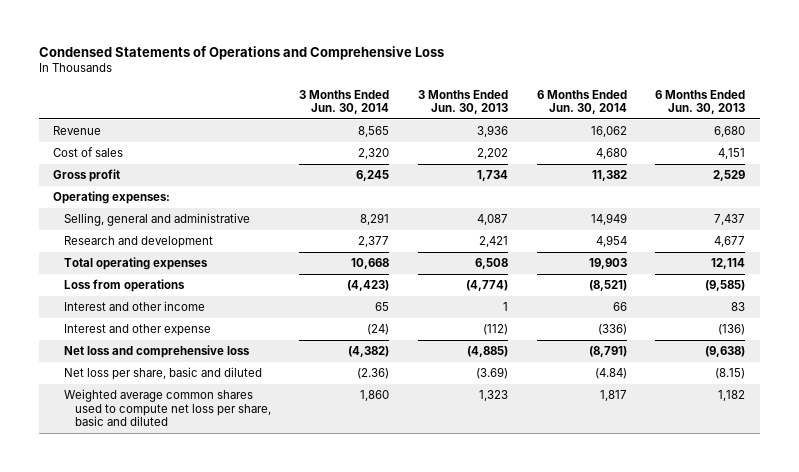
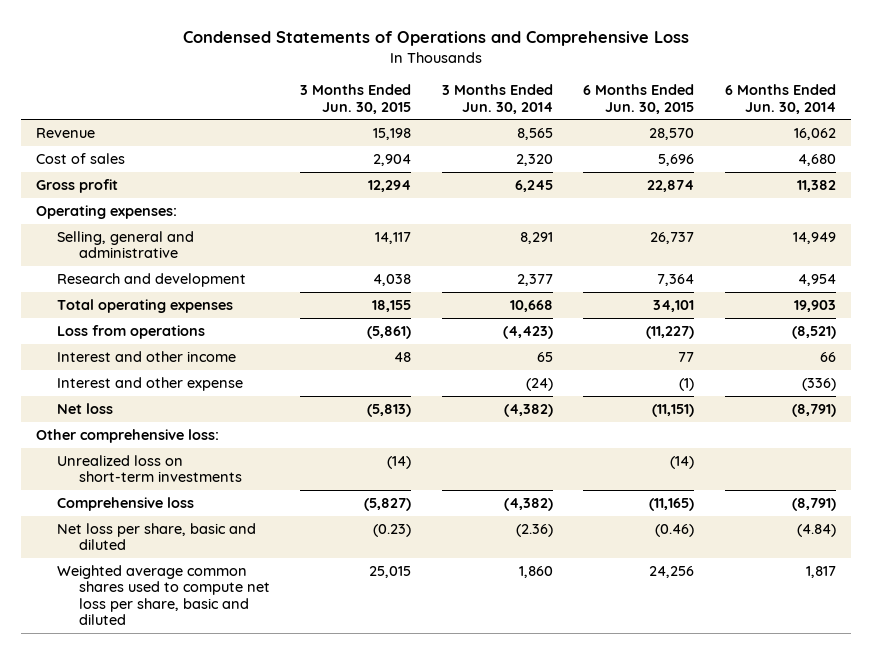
- | 3 Months Ended Jun. 30, 2014 | 3 Months Ended Jun. 30, 2013 | 6 Months Ended Jun. 30, 2014 | 6 Months Ended Jun. 30, 2013
+ | 3 Months Ended Jun. 30, 2015 | 3 Months Ended Jun. 30, 2014 | 6 Months Ended Jun. 30, 2015 | 6 Months Ended Jun. 30, 2014
- Net loss and comprehensive loss | (4,382) | (4,885) | (8,791) | (9,638)
+ Net loss | (5,813) | (4,382) | (11,151) | (8,791)
+ Other comprehensive loss:
+ Unrealized loss on short-term investments | (14) | | (14) |
+ Comprehensive loss | (5,827) | (4,382) | (11,165) | (8,791)

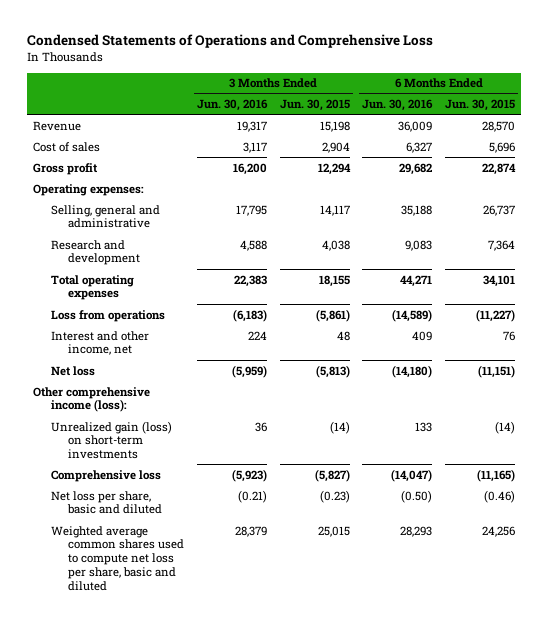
- | 3 Months Ended Jun. 30, 2015 | 3 Months Ended Jun. 30, 2014 | 6 Months Ended Jun. 30, 2015 | 6 Months Ended Jun. 30, 2014
+ | 3 Months Ended Jun. 30, 2016 | 3 Months Ended Jun. 30, 2015 | 6 Months Ended Jun. 30, 2016 | 6 Months Ended Jun. 30, 2015
- Interest and other income | 48 | 65 | 77 | 66
- Interest and other expense | | (24) | (1) | (336)
+ Interest and other income, net | 224 | 48 | 409 | 76
- Other comprehensive loss:
- Unrealized loss on short-term investments | (14) | | (14) |
+ Other comprehensive income (loss):
+ Unrealized gain (loss) on short-term investments | 36 | (14) | 133 | (14)

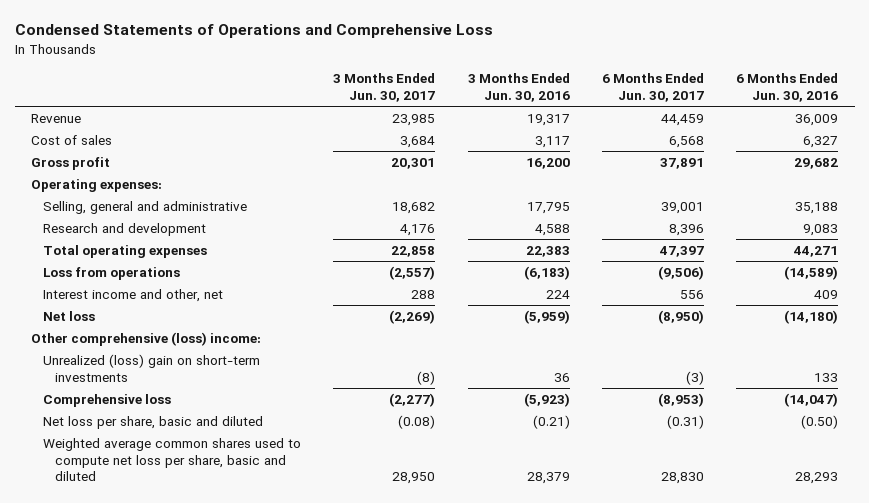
- | 3 Months Ended Jun. 30, 2016 | 3 Months Ended Jun. 30, 2015 | 6 Months Ended Jun. 30, 2016 | 6 Months Ended Jun. 30, 2015
+ | 3 Months Ended Jun. 30, 2017 | 3 Months Ended Jun. 30, 2016 | 6 Months Ended Jun. 30, 2017 | 6 Months Ended Jun. 30, 2016
- Interest and other income, net | 224 | 48 | 409 | 76
+ Interest income and other, net | 288 | 224 | 556 | 409
- Other comprehensive income (loss):
- Unrealized gain (loss) on short-term investments | 36 | (14) | 133 | (14)
+ Other comprehensive (loss) income:
+ Unrealized (loss) gain on short-term investments | (8) | 36 | (3) | 133

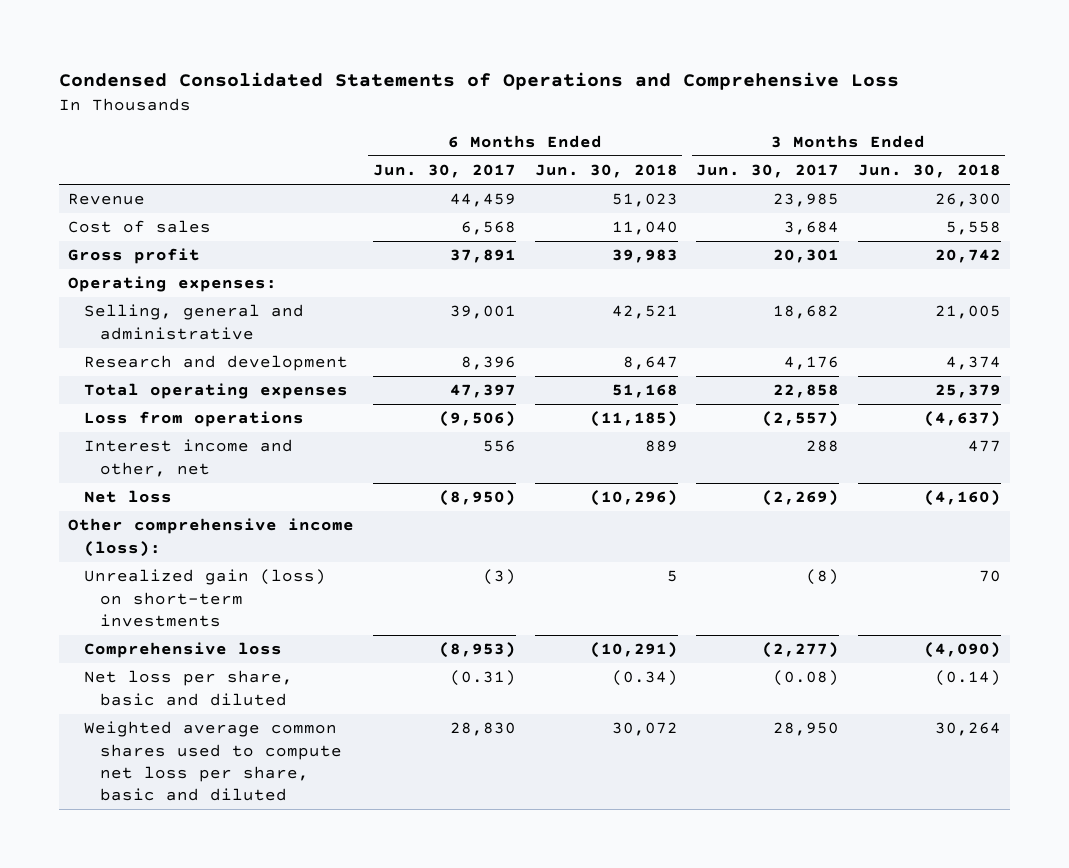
- Condensed Statements of Operations and Comprehensive Loss
+ Condensed Consolidated Statements of Operations and Comprehensive Loss
- | 3 Months Ended Jun. 30, 2017 | 3 Months Ended Jun. 30, 2016 | 6 Months Ended Jun. 30, 2017 | 6 Months Ended Jun. 30, 2016
+ | 6 Months Ended Jun. 30, 2017 | 6 Months Ended Jun. 30, 2018 | 3 Months Ended Jun. 30, 2017 | 3 Months Ended Jun. 30, 2018
- Other comprehensive (loss) income:
- Unrealized (loss) gain on short-term investments | (8) | 36 | (3) | 133
+ Other comprehensive income (loss):
+ Unrealized gain (loss) on short-term investments | (3) | 5 | (8) | 70

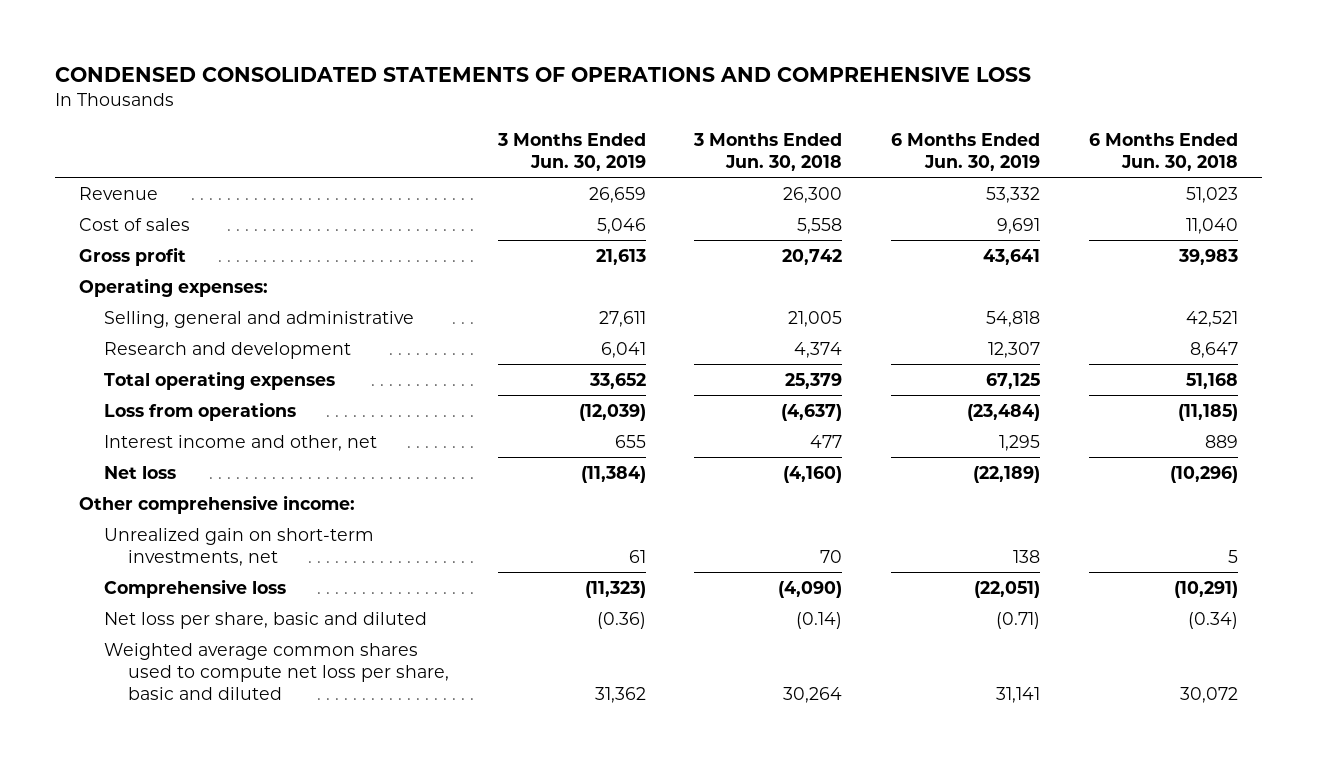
- Condensed Consolidated Statements of Operations and Comprehensive Loss
+ CONDENSED CONSOLIDATED STATEMENTS OF OPERATIONS AND COMPREHENSIVE LOSS
- | 6 Months Ended Jun. 30, 2017 | 6 Months Ended Jun. 30, 2018 | 3 Months Ended Jun. 30, 2017 | 3 Months Ended Jun. 30, 2018
+ | 3 Months Ended Jun. 30, 2019 | 3 Months Ended Jun. 30, 2018 | 6 Months Ended Jun. 30, 2019 | 6 Months Ended Jun. 30, 2018
- Other comprehensive income (loss):
- Unrealized gain (loss) on short-term investments | (3) | 5 | (8) | 70
+ Other comprehensive income:
+ Unrealized gain on short-term investments, net | 61 | 70 | 138 | 5

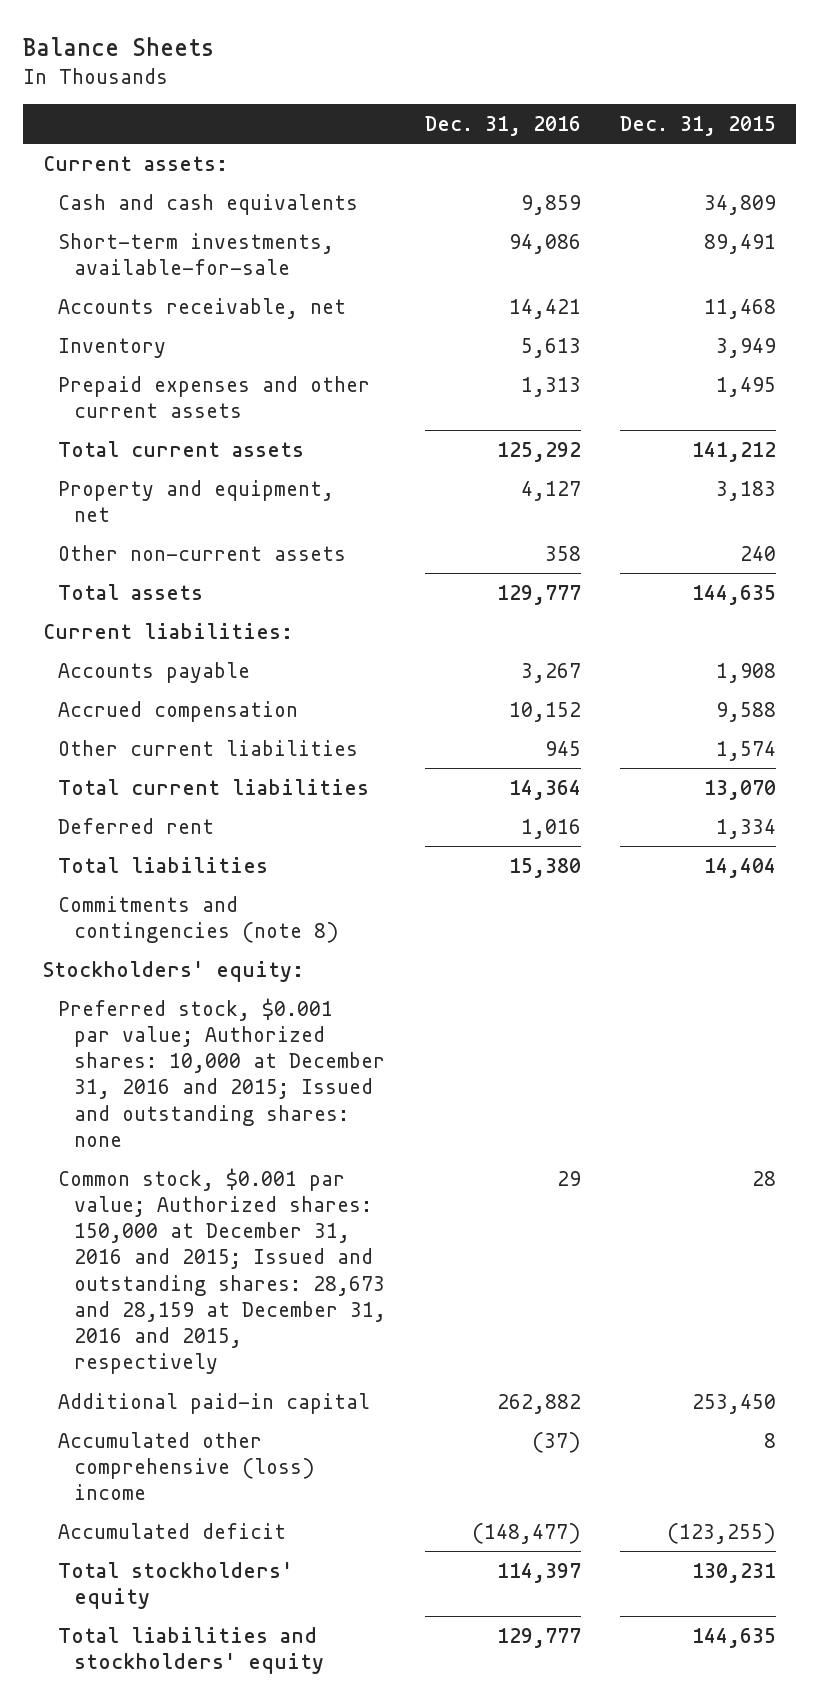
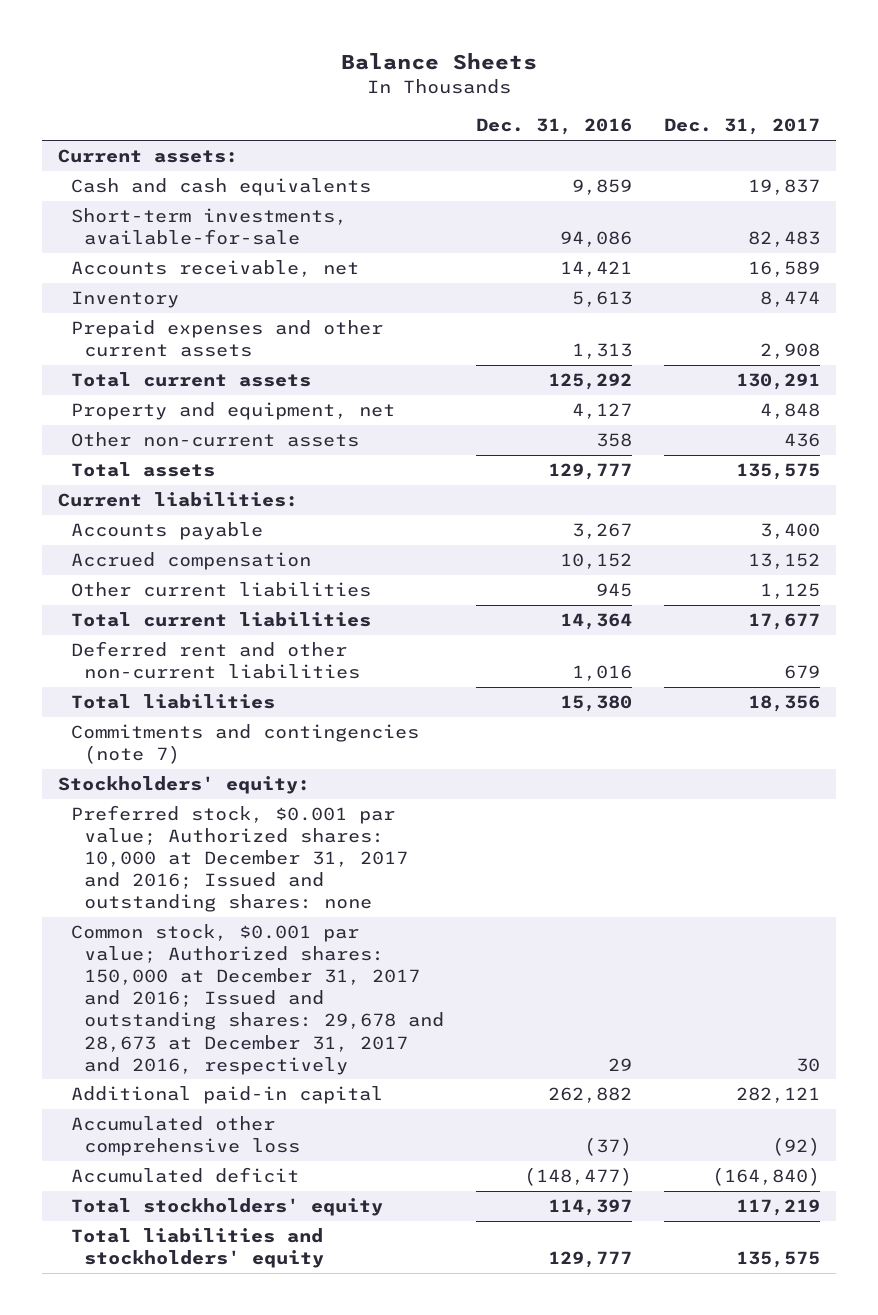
- | Dec. 31, 2016 | Dec. 31, 2015
+ | Dec. 31, 2016 | Dec. 31, 2017
- Deferred rent | 1,016 | 1,334
+ Deferred rent and other non-current liabilities | 1,016 | 679
- Commitments and contingencies (note 8)
+ Commitments and contingencies (note 7)
- Preferred stock, $0.001 par value; Authorized shares: 10,000 at December 31, 2016 and 2015; Issued and outstanding shares: none
- Common stock, $0.001 par value; Authorized shares: 150,000 at December 31, 2016 and 2015; Issued and outstanding shares: 28,673 and 28,159 at December 31, 2016 and 2015, respectively | 29 | 28
+ Preferred stock, $0.001 par value; Authorized shares: 10,000 at December 31, 2017 and 2016; Issued and outstanding shares: none
+ Common stock, $0.001 par value; Authorized shares: 150,000 at December 31, 2017 and 2016; Issued and outstanding shares: 29,678 and 28,673 at December 31, 2017 and 2016, respectively | 29 | 30
- Accumulated other comprehensive (loss) income | (37) | 8
+ Accumulated other comprehensive loss | (37) | (92)

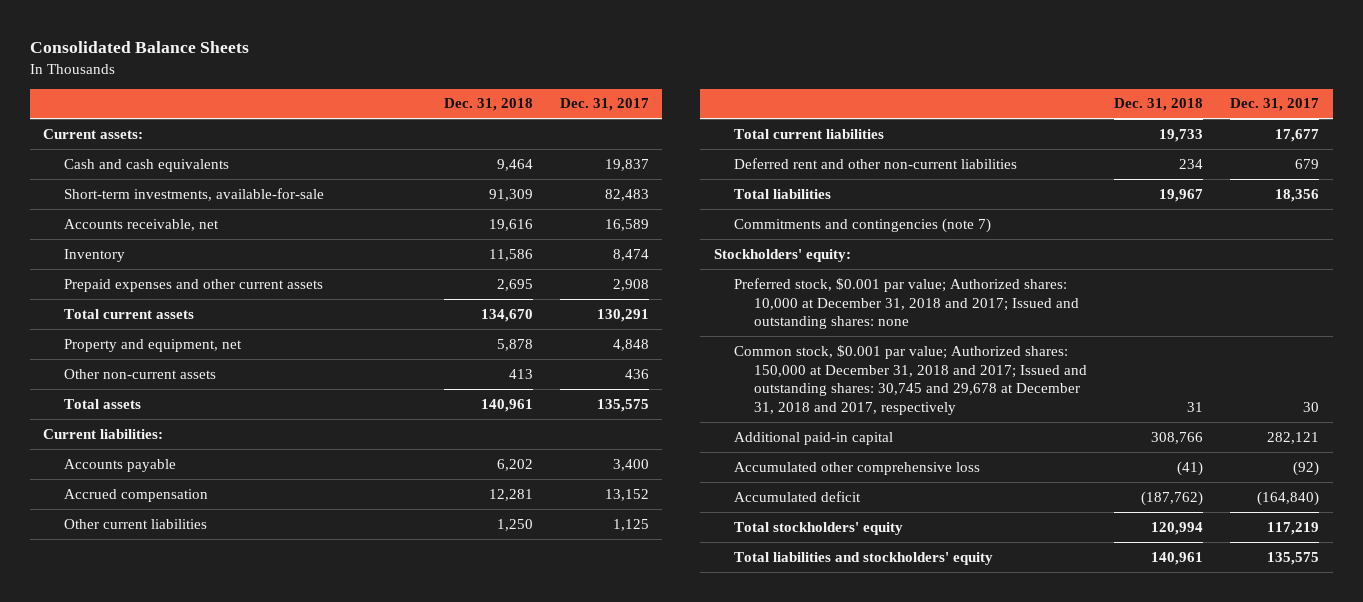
- Balance Sheets
+ Consolidated Balance Sheets
- | Dec. 31, 2016 | Dec. 31, 2017
+ | Dec. 31, 2018 | Dec. 31, 2017
- Preferred stock, $0.001 par value; Authorized shares: 10,000 at December 31, 2017 and 2016; Issued and outstanding shares: none
- Common stock, $0.001 par value; Authorized shares: 150,000 at December 31, 2017 and 2016; Issued and outstanding shares: 29,678 and 28,673 at December 31, 2017 and 2016, respectively | 29 | 30
+ Preferred stock, $0.001 par value; Authorized shares: 10,000 at December 31, 2018 and 2017; Issued and outstanding shares: none
+ Common stock, $0.001 par value; Authorized shares: 150,000 at December 31, 2018 and 2017; Issued and outstanding shares: 30,745 and 29,678 at December 31, 2018 and 2017, respectively | 31 | 30

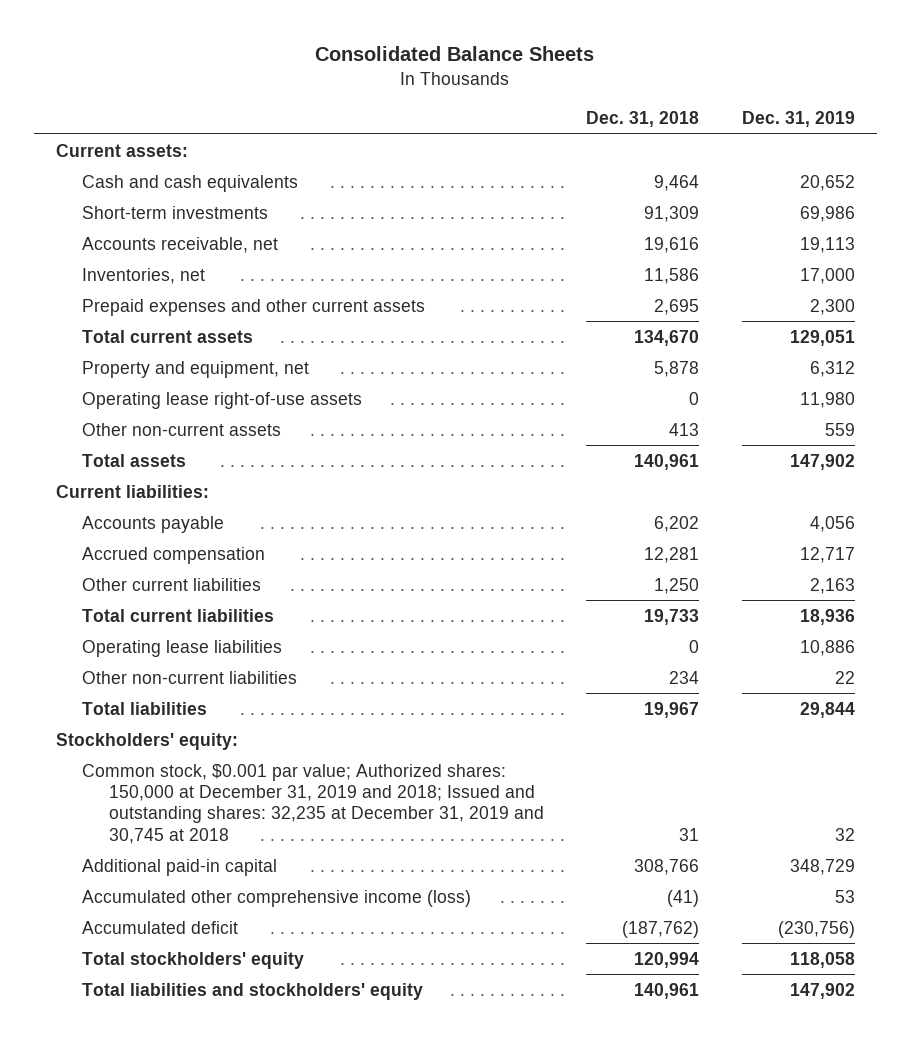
- | Dec. 31, 2018 | Dec. 31, 2017
+ | Dec. 31, 2018 | Dec. 31, 2019
- Short-term investments, available-for-sale | 91,309 | 82,483
+ Short-term investments | 91,309 | 69,986
- Inventory | 11,586 | 8,474
+ Inventories, net | 11,586 | 17,000
+ Operating lease right-of-use assets | 0 | 11,980
- Deferred rent and other non-current liabilities | 234 | 679
+ Operating lease liabilities | 0 | 10,886
+ Other non-current liabilities | 234 | 22
- Commitments and contingencies (note 7)
- Preferred stock, $0.001 par value; Authorized shares: 10,000 at December 31, 2018 and 2017; Issued and outstanding shares: none
- Common stock, $0.001 par value; Authorized shares: 150,000 at December 31, 2018 and 2017; Issued and outstanding shares: 30,745 and 29,678 at December 31, 2018 and 2017, respectively | 31 | 30
+ Common stock, $0.001 par value; Authorized shares: 150,000 at December 31, 2019 and 2018; Issued and outstanding shares: 32,235 at December 31, 2019 and 30,745 at 2018 | 31 | 32
- Accumulated other comprehensive loss | (41) | (92)
+ Accumulated other comprehensive income (loss) | (41) | 53

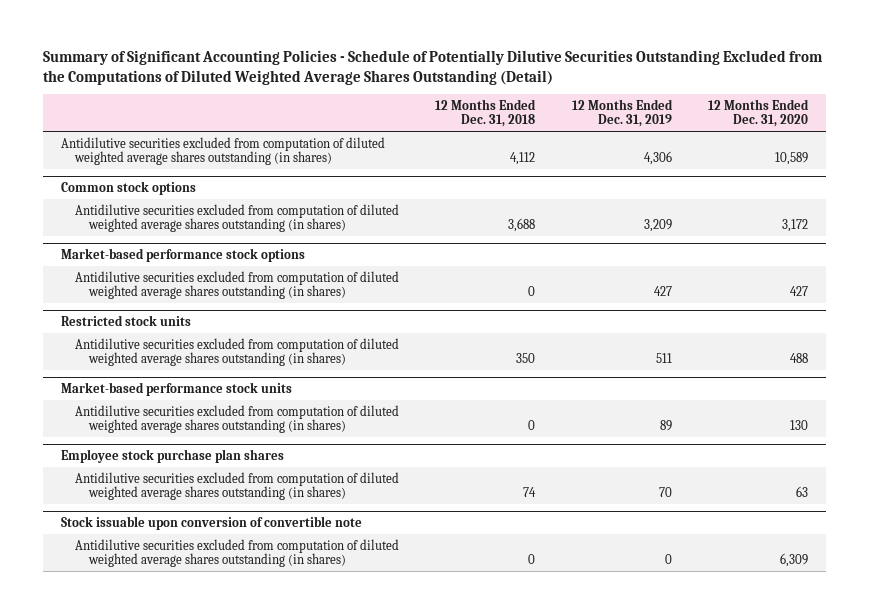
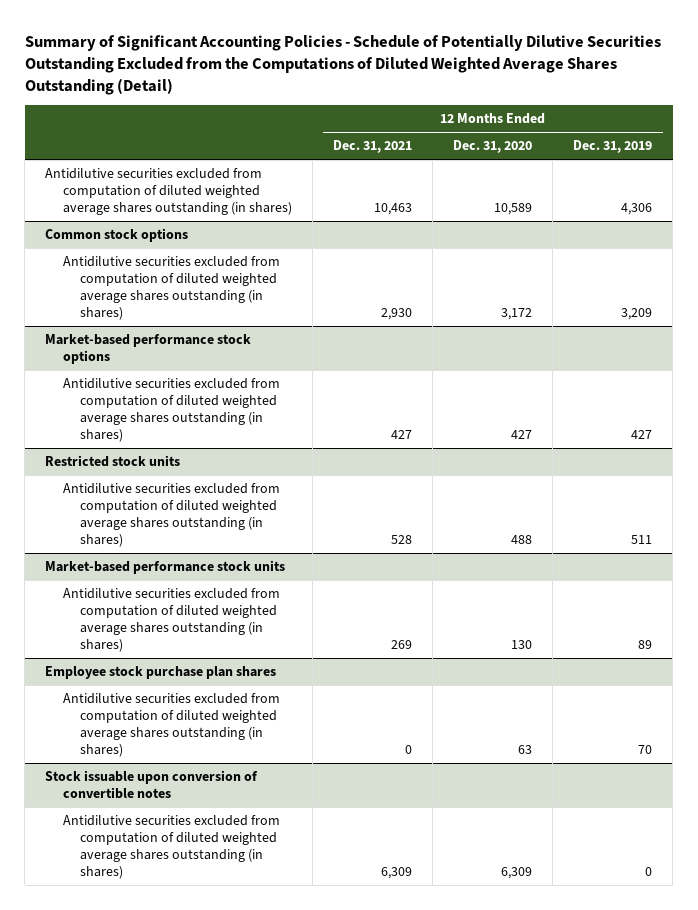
- | 12 Months Ended Dec. 31, 2018 | 12 Months Ended Dec. 31, 2019 | 12 Months Ended Dec. 31, 2020
+ | 12 Months Ended Dec. 31, 2021 | 12 Months Ended Dec. 31, 2020 | 12 Months Ended Dec. 31, 2019
- Stock issuable upon conversion of convertible note
+ Stock issuable upon conversion of convertible notes

